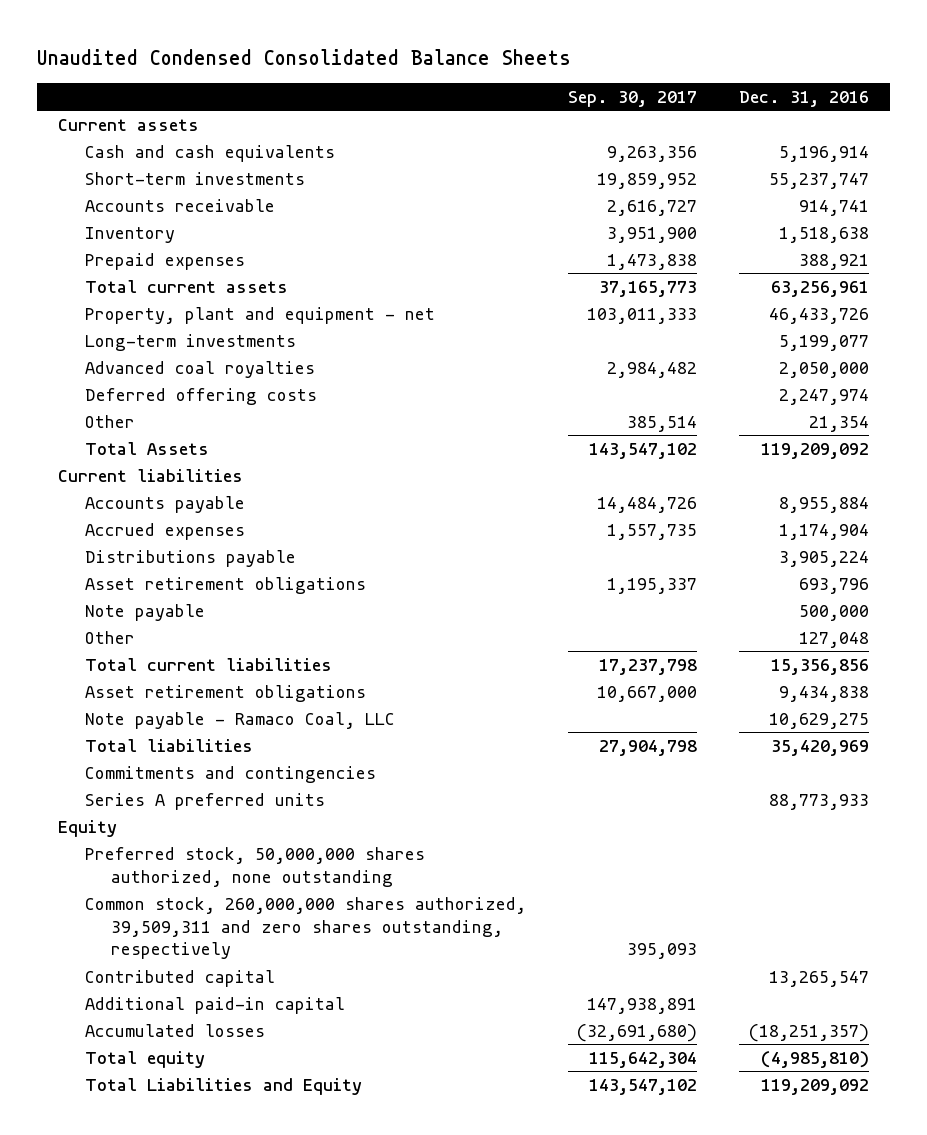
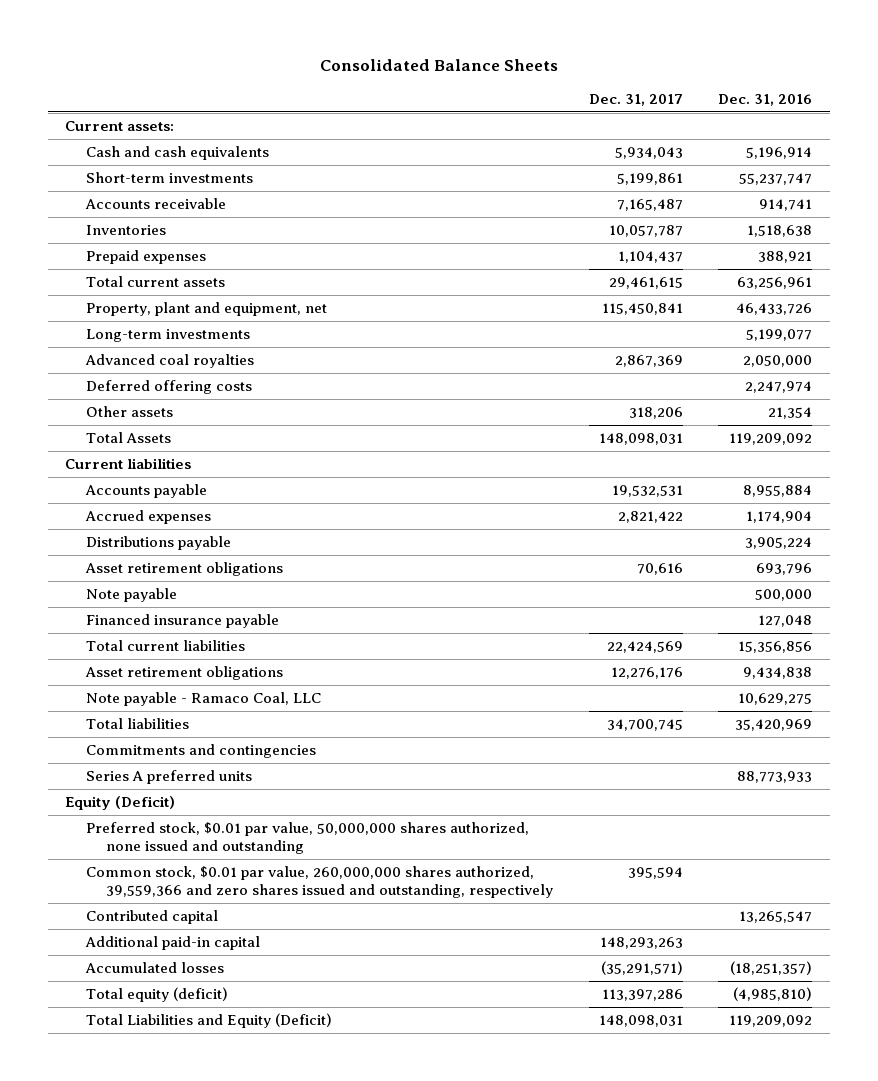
- Unaudited Condensed Consolidated Balance Sheets
+ Consolidated Balance Sheets
- | Sep. 30, 2017 | Dec. 31, 2016
+ | Dec. 31, 2017 | Dec. 31, 2016
- Current assets
+ Current assets:
- Inventory | 3,951,900 | 1,518,638
+ Inventories | 10,057,787 | 1,518,638
- Property, plant and equipment - net | 103,011,333 | 46,433,726
+ Property, plant and equipment, net | 115,450,841 | 46,433,726
- Other | 385,514 | 21,354
+ Other assets | 318,206 | 21,354
- Other | | 127,048
+ Financed insurance payable | | 127,048
- Equity
- Preferred stock, 50,000,000 shares authorized, none outstanding
- Common stock, 260,000,000 shares authorized, 39,509,311 and zero shares outstanding, respectively | 395,093 |
+ Equity (Deficit)
+ Preferred stock, $0.01 par value, 50,000,000 shares authorized, none issued and outstanding
+ Common stock, $0.01 par value, 260,000,000 shares authorized, 39,559,366 and zero shares issued and outstanding, respectively | 395,594 |
- Total equity | 115,642,304 | (4,985,810)
- Total Liabilities and Equity | 143,547,102 | 119,209,092
+ Total equity (deficit) | 113,397,286 | (4,985,810)
+ Total Liabilities and Equity (Deficit) | 148,098,031 | 119,209,092

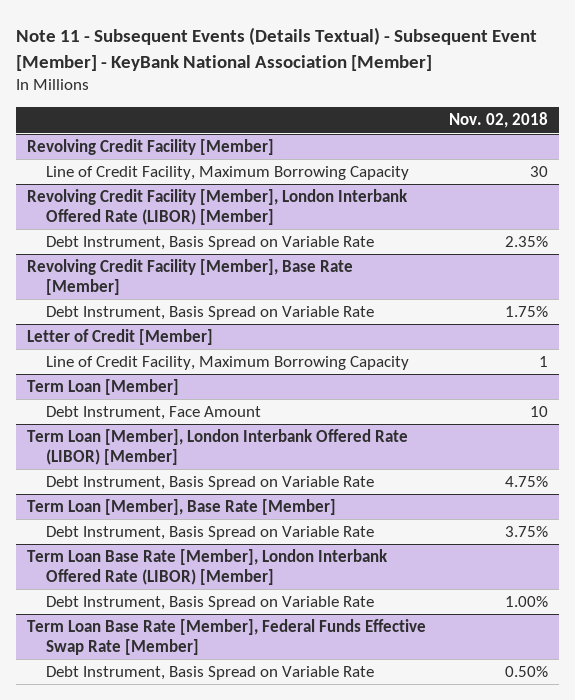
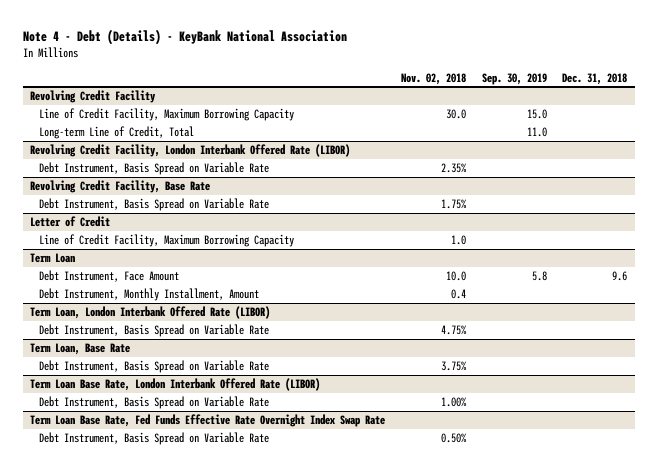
- Note 11 - Subsequent Events (Details Textual) - Subsequent Event [Member] - KeyBank National Association [Member]
+ Note 4 - Debt (Details) - KeyBank National Association
- | Nov. 02, 2018
+ | Nov. 02, 2018 | Sep. 30, 2019 | Dec. 31, 2018
- Revolving Credit Facility [Member]
- Line of Credit Facility, Maximum Borrowing Capacity | 30
- Revolving Credit Facility [Member], London Interbank Offered Rate (LIBOR) [Member]
+ Revolving Credit Facility
+ Line of Credit Facility, Maximum Borrowing Capacity | 30.0 | 15.0 |
+ Long-term Line of Credit, Total | | 11.0 |
+ Revolving Credit Facility, London Interbank Offered Rate (LIBOR)
- Revolving Credit Facility [Member], Base Rate [Member]
+ Revolving Credit Facility, Base Rate
- Letter of Credit [Member]
- Line of Credit Facility, Maximum Borrowing Capacity | 1
- Term Loan [Member]
- Debt Instrument, Face Amount | 10
- Term Loan [Member], London Interbank Offered Rate (LIBOR) [Member]
+ Letter of Credit
+ Line of Credit Facility, Maximum Borrowing Capacity | 1.0 | |
+ Term Loan
+ Debt Instrument, Face Amount | 10.0 | 5.8 | 9.6
+ Debt Instrument, Monthly Installment, Amount | 0.4 | |
+ Term Loan, London Interbank Offered Rate (LIBOR)
- Term Loan [Member], Base Rate [Member]
+ Term Loan, Base Rate
- Term Loan Base Rate [Member], London Interbank Offered Rate (LIBOR) [Member]
+ Term Loan Base Rate, London Interbank Offered Rate (LIBOR)
- Term Loan Base Rate [Member], Federal Funds Effective Swap Rate [Member]
+ Term Loan Base Rate, Fed Funds Effective Rate Overnight Index Swap Rate

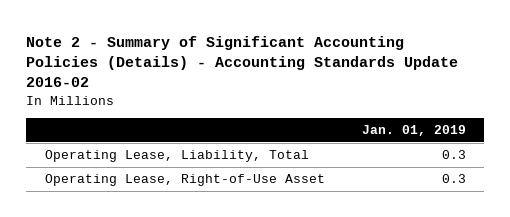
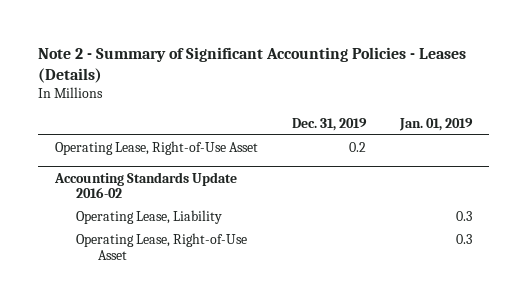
- Note 2 - Summary of Significant Accounting Policies (Details) - Accounting Standards Update 2016-02
+ Note 2 - Summary of Significant Accounting Policies - Leases (Details)
- | Jan. 01, 2019
+ | Dec. 31, 2019 | Jan. 01, 2019
- Operating Lease, Liability, Total | 0.3
+ Operating Lease, Right-of-Use Asset | 0.2 |
+ Accounting Standards Update 2016-02
+ Operating Lease, Liability | | 0.3

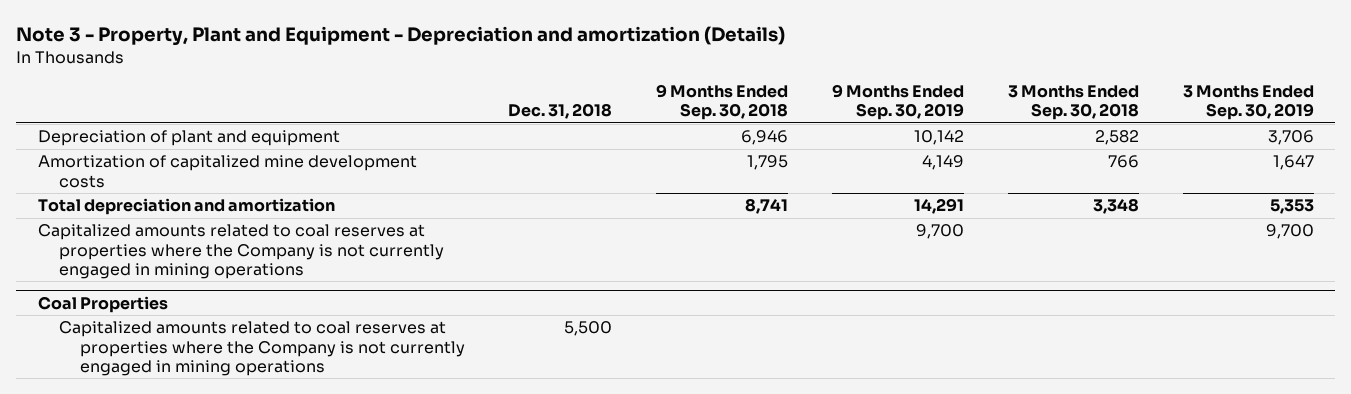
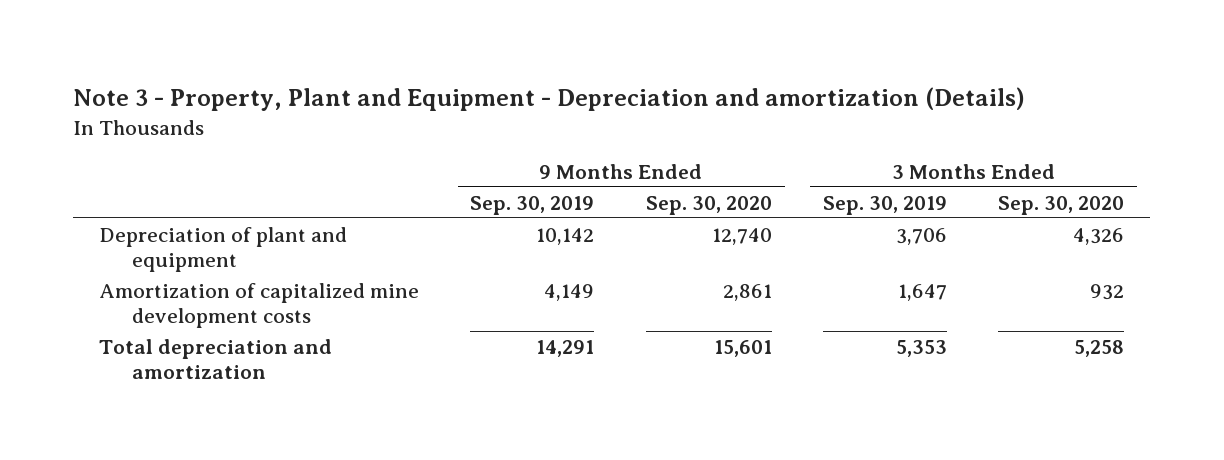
- | Dec. 31, 2018 | 9 Months Ended Sep. 30, 2018 | 9 Months Ended Sep. 30, 2019 | 3 Months Ended Sep. 30, 2018 | 3 Months Ended Sep. 30, 2019
+ | 9 Months Ended Sep. 30, 2019 | 9 Months Ended Sep. 30, 2020 | 3 Months Ended Sep. 30, 2019 | 3 Months Ended Sep. 30, 2020
- Capitalized amounts related to coal reserves at properties where the Company is not currently engaged in mining operations | | | 9,700 | | 9,700
- Coal Properties
- Capitalized amounts related to coal reserves at properties where the Company is not currently engaged in mining operations | 5,500 | | | |

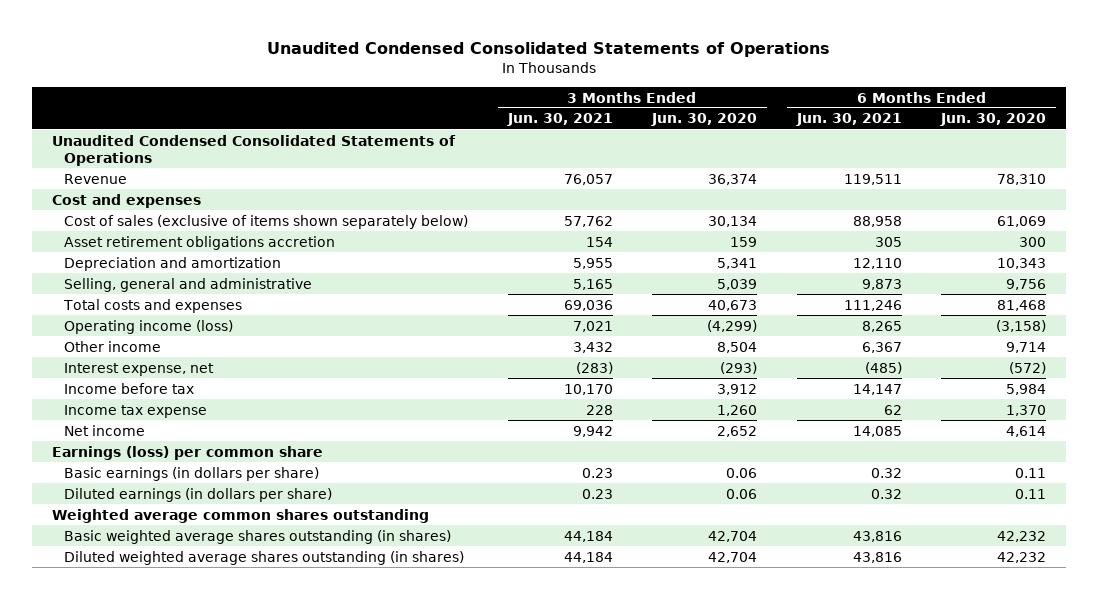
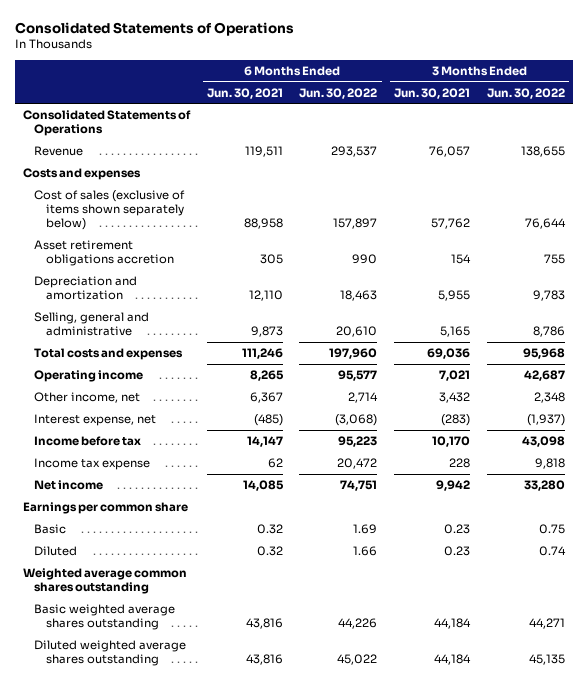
- Unaudited Condensed Consolidated Statements of Operations
+ Consolidated Statements of Operations
- | 3 Months Ended Jun. 30, 2021 | 3 Months Ended Jun. 30, 2020 | 6 Months Ended Jun. 30, 2021 | 6 Months Ended Jun. 30, 2020
+ | 6 Months Ended Jun. 30, 2021 | 6 Months Ended Jun. 30, 2022 | 3 Months Ended Jun. 30, 2021 | 3 Months Ended Jun. 30, 2022
- Unaudited Condensed Consolidated Statements of Operations
+ Consolidated Statements of Operations
- Cost and expenses
+ Costs and expenses
- Operating income (loss) | 7,021 | (4,299) | 8,265 | (3,158)
- Other income | 3,432 | 8,504 | 6,367 | 9,714
+ Operating income | 8,265 | 95,577 | 7,021 | 42,687
+ Other income, net | 6,367 | 2,714 | 3,432 | 2,348
- Earnings (loss) per common share
- Basic earnings (in dollars per share) | 0.23 | 0.06 | 0.32 | 0.11
- Diluted earnings (in dollars per share) | 0.23 | 0.06 | 0.32 | 0.11
+ Earnings per common share
+ Basic | 0.32 | 1.69 | 0.23 | 0.75
+ Diluted | 0.32 | 1.66 | 0.23 | 0.74
- Basic weighted average shares outstanding (in shares) | 44,184 | 42,704 | 43,816 | 42,232
- Diluted weighted average shares outstanding (in shares) | 44,184 | 42,704 | 43,816 | 42,232
+ Basic weighted average shares outstanding | 43,816 | 44,226 | 44,184 | 44,271
+ Diluted weighted average shares outstanding | 43,816 | 45,022 | 44,184 | 45,135

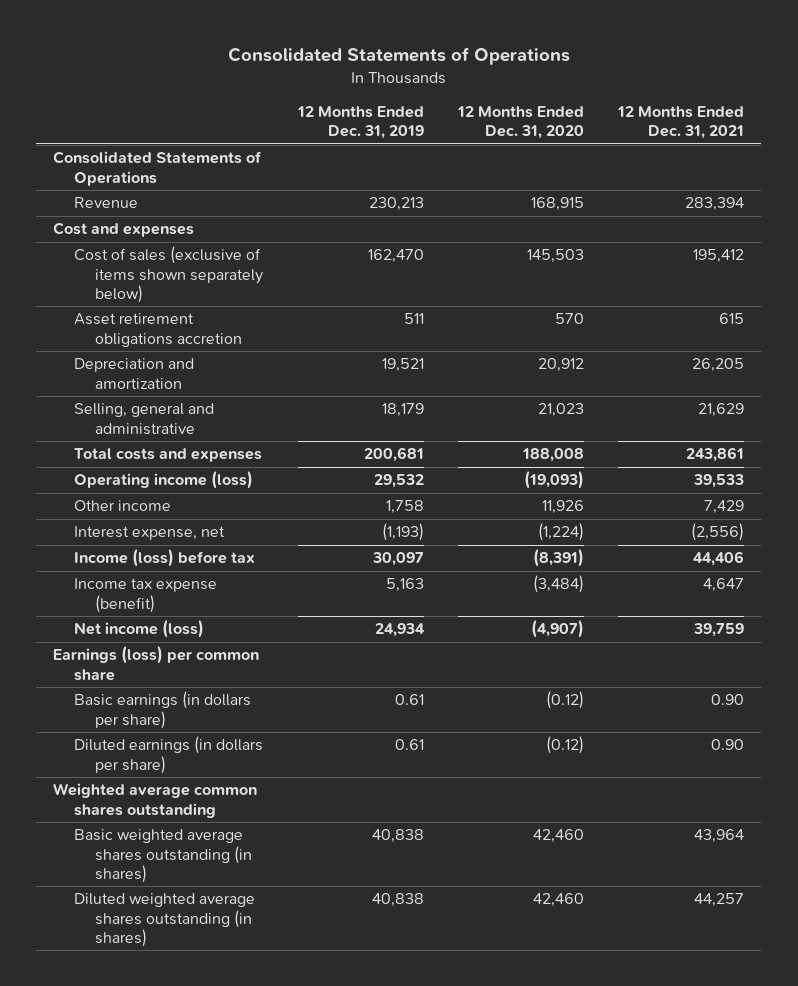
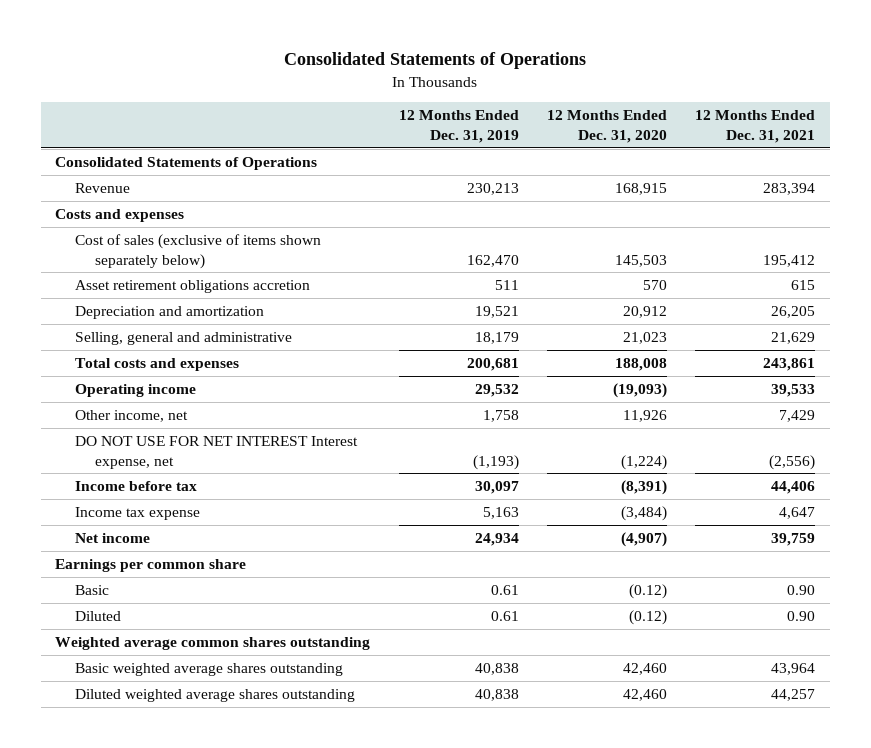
- Cost and expenses
+ Costs and expenses
- Operating income (loss) | 29,532 | (19,093) | 39,533
- Other income | 1,758 | 11,926 | 7,429
- Interest expense, net | (1,193) | (1,224) | (2,556)
- Income (loss) before tax | 30,097 | (8,391) | 44,406
- Income tax expense (benefit) | 5,163 | (3,484) | 4,647
- Net income (loss) | 24,934 | (4,907) | 39,759
- Earnings (loss) per common share
- Basic earnings (in dollars per share) | 0.61 | (0.12) | 0.90
- Diluted earnings (in dollars per share) | 0.61 | (0.12) | 0.90
+ Operating income | 29,532 | (19,093) | 39,533
+ Other income, net | 1,758 | 11,926 | 7,429
+ DO NOT USE FOR NET INTEREST Interest expense, net | (1,193) | (1,224) | (2,556)
+ Income before tax | 30,097 | (8,391) | 44,406
+ Income tax expense | 5,163 | (3,484) | 4,647
+ Net income | 24,934 | (4,907) | 39,759
+ Earnings per common share
+ Basic | 0.61 | (0.12) | 0.90
+ Diluted | 0.61 | (0.12) | 0.90
- Basic weighted average shares outstanding (in shares) | 40,838 | 42,460 | 43,964
- Diluted weighted average shares outstanding (in shares) | 40,838 | 42,460 | 44,257
+ Basic weighted average shares outstanding | 40,838 | 42,460 | 43,964
+ Diluted weighted average shares outstanding | 40,838 | 42,460 | 44,257

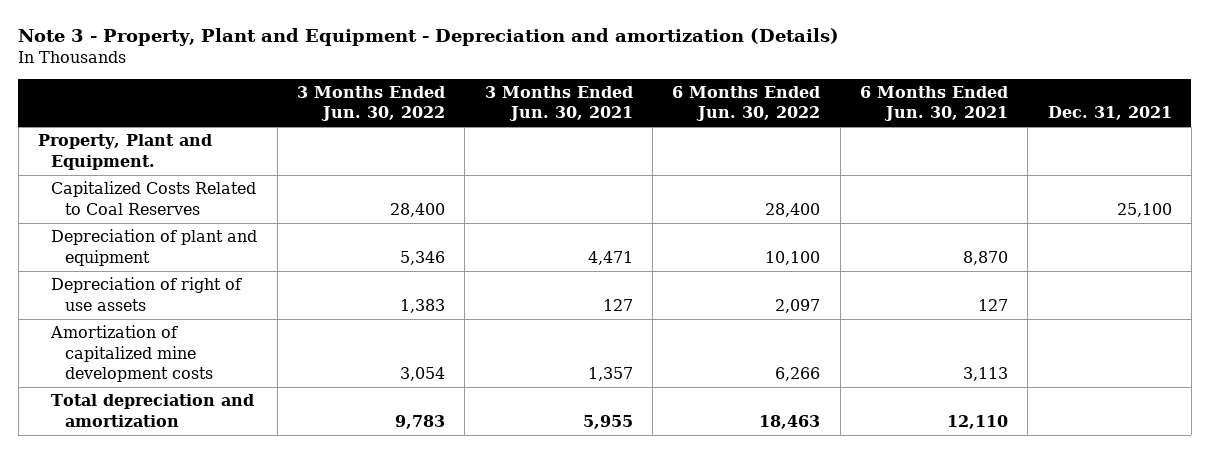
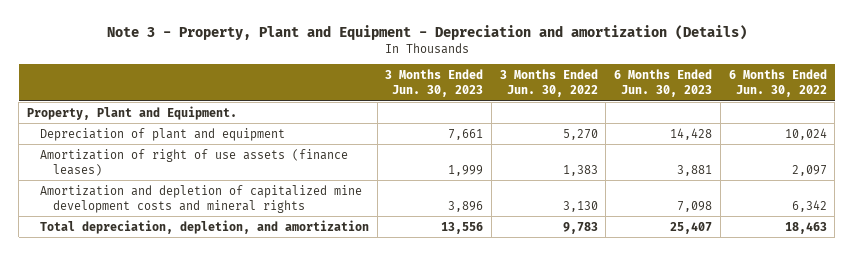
- | 3 Months Ended Jun. 30, 2022 | 3 Months Ended Jun. 30, 2021 | 6 Months Ended Jun. 30, 2022 | 6 Months Ended Jun. 30, 2021 | Dec. 31, 2021
+ | 3 Months Ended Jun. 30, 2023 | 3 Months Ended Jun. 30, 2022 | 6 Months Ended Jun. 30, 2023 | 6 Months Ended Jun. 30, 2022
- Capitalized Costs Related to Coal Reserves | 28,400 | | 28,400 | | 25,100
- Depreciation of plant and equipment | 5,346 | 4,471 | 10,100 | 8,870 |
- Depreciation of right of use assets | 1,383 | 127 | 2,097 | 127 |
- Amortization of capitalized mine development costs | 3,054 | 1,357 | 6,266 | 3,113 |
- Total depreciation and amortization | 9,783 | 5,955 | 18,463 | 12,110 |
+ Depreciation of plant and equipment | 7,661 | 5,270 | 14,428 | 10,024
+ Amortization of right of use assets (finance leases) | 1,999 | 1,383 | 3,881 | 2,097
+ Amortization and depletion of capitalized mine development costs and mineral rights | 3,896 | 3,130 | 7,098 | 6,342
+ Total depreciation, depletion, and amortization | 13,556 | 9,783 | 25,407 | 18,463

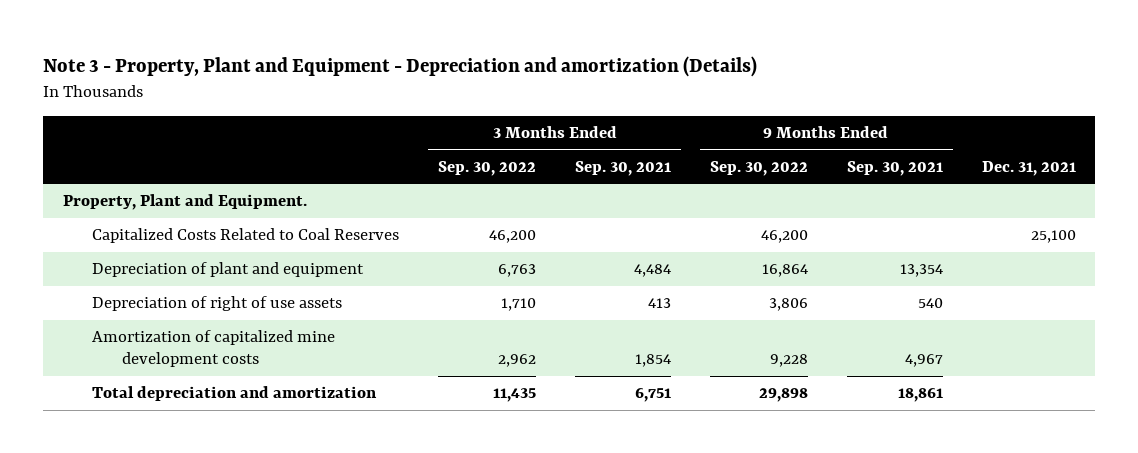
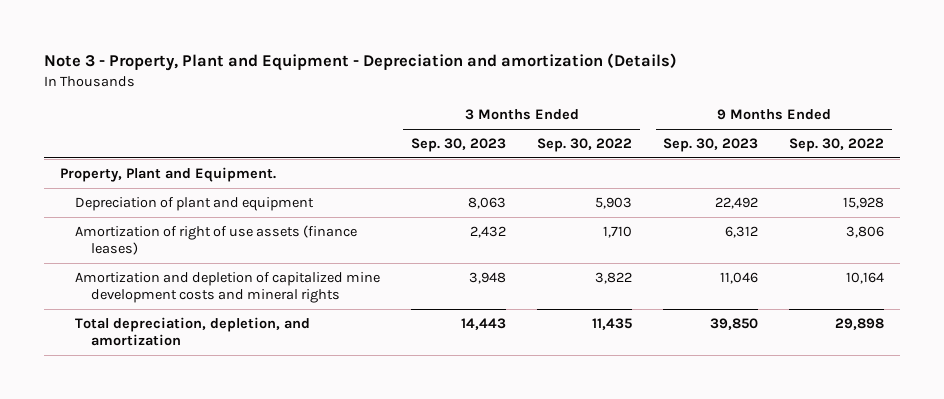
- | 3 Months Ended Sep. 30, 2022 | 3 Months Ended Sep. 30, 2021 | 9 Months Ended Sep. 30, 2022 | 9 Months Ended Sep. 30, 2021 | Dec. 31, 2021
+ | 3 Months Ended Sep. 30, 2023 | 3 Months Ended Sep. 30, 2022 | 9 Months Ended Sep. 30, 2023 | 9 Months Ended Sep. 30, 2022
- Capitalized Costs Related to Coal Reserves | 46,200 | | 46,200 | | 25,100
- Depreciation of plant and equipment | 6,763 | 4,484 | 16,864 | 13,354 |
- Depreciation of right of use assets | 1,710 | 413 | 3,806 | 540 |
- Amortization of capitalized mine development costs | 2,962 | 1,854 | 9,228 | 4,967 |
- Total depreciation and amortization | 11,435 | 6,751 | 29,898 | 18,861 |
+ Depreciation of plant and equipment | 8,063 | 5,903 | 22,492 | 15,928
+ Amortization of right of use assets (finance leases) | 2,432 | 1,710 | 6,312 | 3,806
+ Amortization and depletion of capitalized mine development costs and mineral rights | 3,948 | 3,822 | 11,046 | 10,164
+ Total depreciation, depletion, and amortization | 14,443 | 11,435 | 39,850 | 29,898

